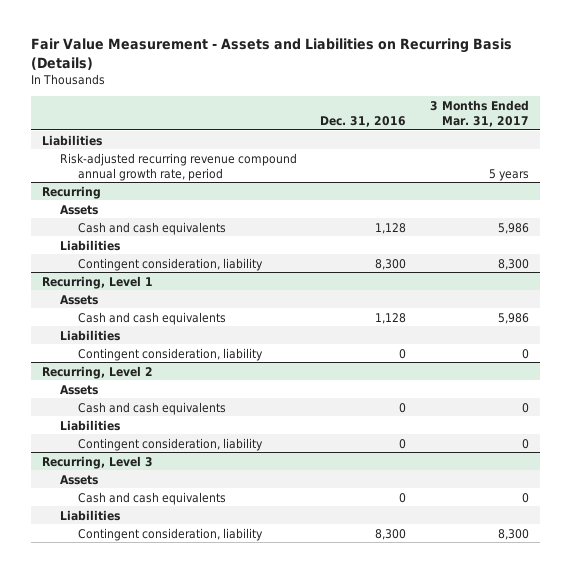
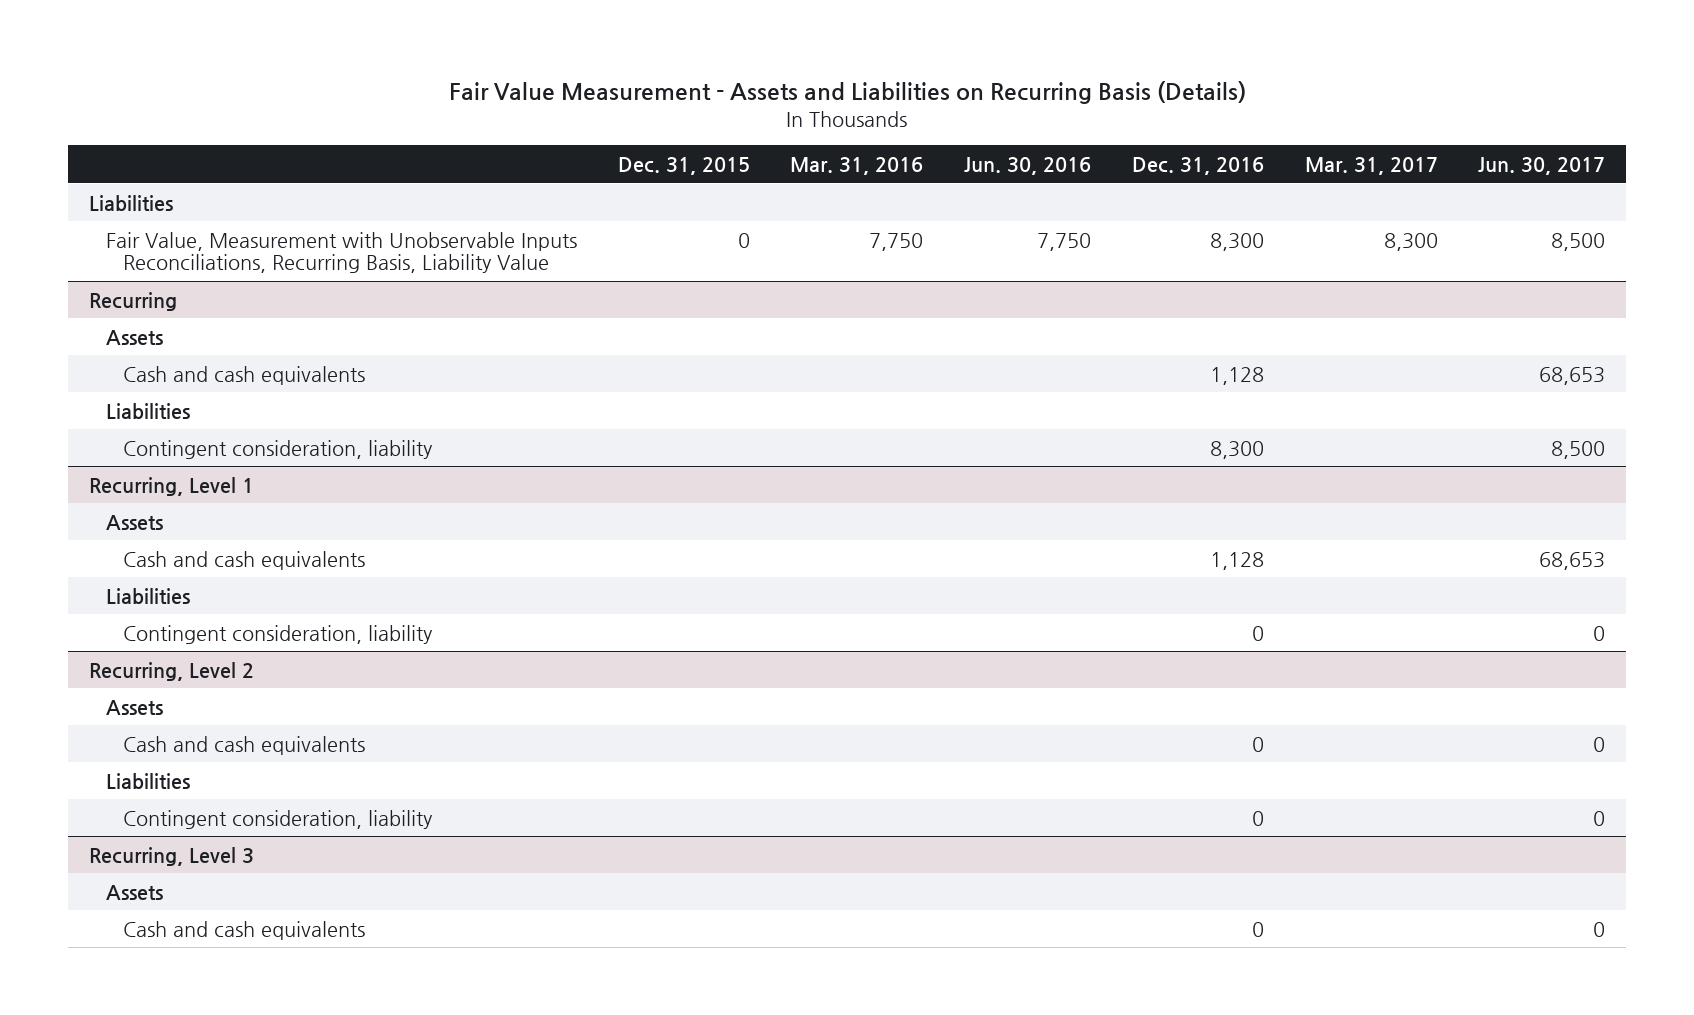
- | Dec. 31, 2016 | 3 Months Ended Mar. 31, 2017
+ | Dec. 31, 2015 | Mar. 31, 2016 | Jun. 30, 2016 | Dec. 31, 2016 | Mar. 31, 2017 | Jun. 30, 2017
- Risk-adjusted recurring revenue compound annual growth rate, period | | 5 years
+ Fair Value, Measurement with Unobservable Inputs Reconciliations, Recurring Basis, Liability Value | 0 | 7,750 | 7,750 | 8,300 | 8,300 | 8,500
@ Recurring, Level 3
- Liabilities
- Contingent consideration, liability | 8,300 | 8,300

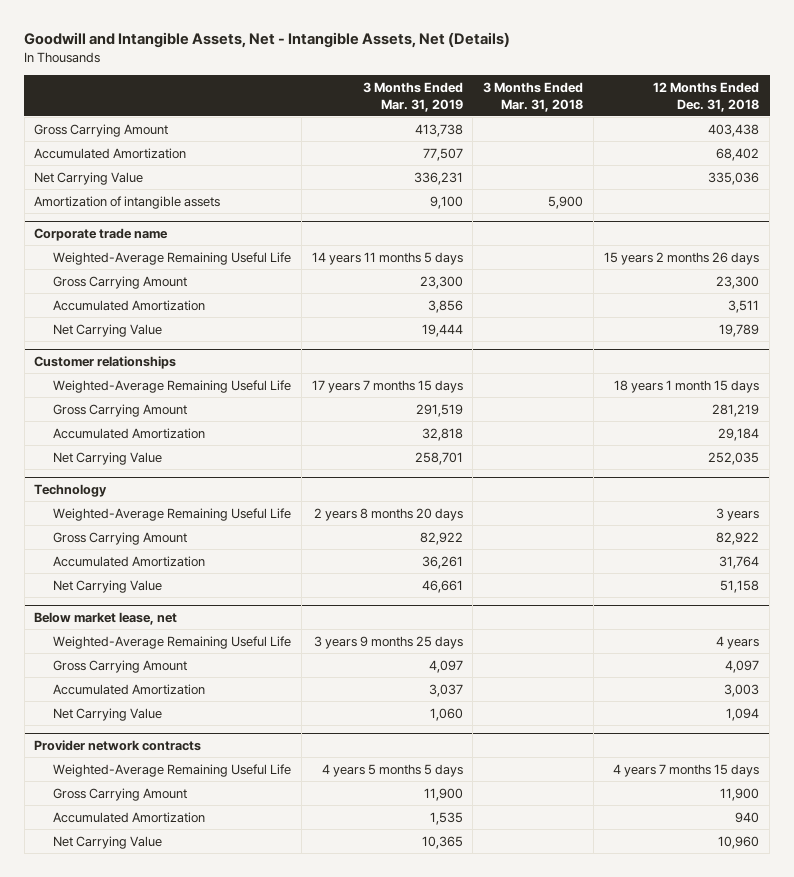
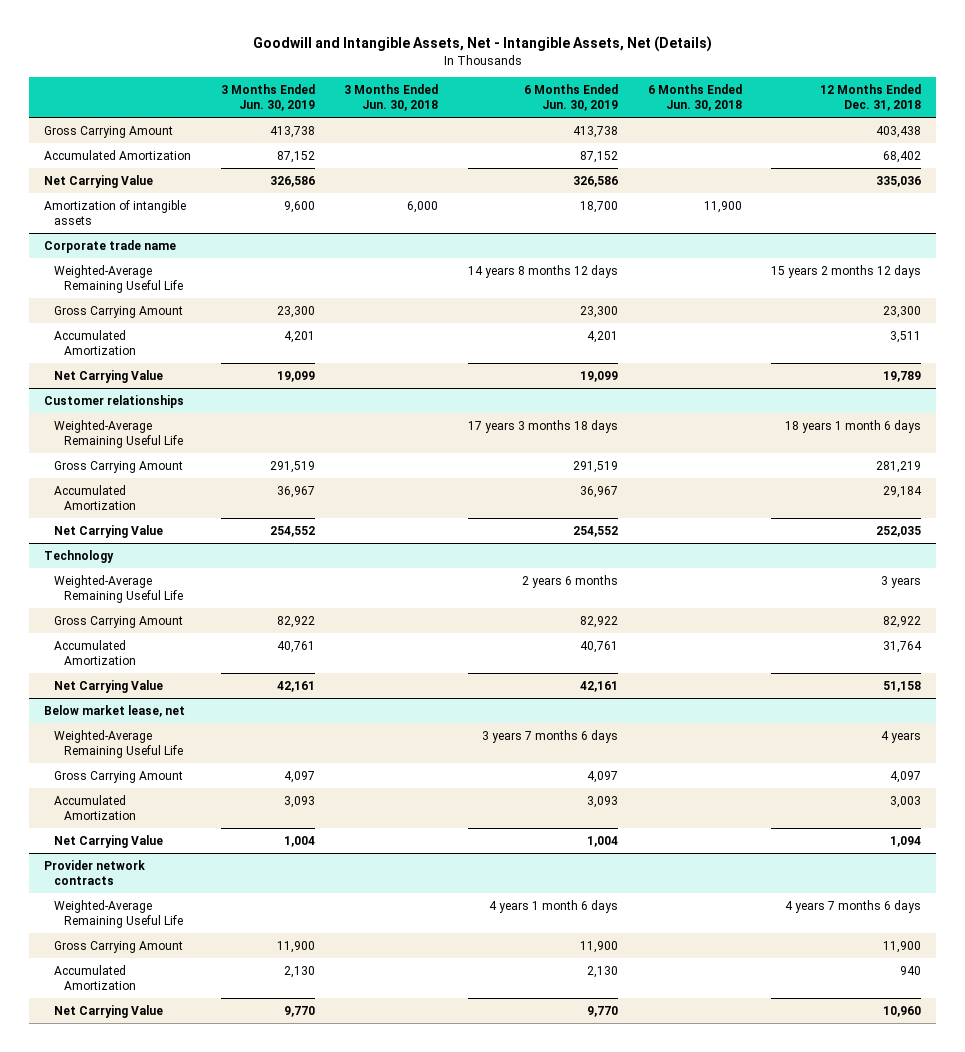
- | 3 Months Ended Mar. 31, 2019 | 3 Months Ended Mar. 31, 2018 | 12 Months Ended Dec. 31, 2018
+ | 3 Months Ended Jun. 30, 2019 | 3 Months Ended Jun. 30, 2018 | 6 Months Ended Jun. 30, 2019 | 6 Months Ended Jun. 30, 2018 | 12 Months Ended Dec. 31, 2018
@ Corporate trade name
- Weighted-Average Remaining Useful Life | 14 years 11 months 5 days | | 15 years 2 months 26 days
+ Weighted-Average Remaining Useful Life | | | 14 years 8 months 12 days | | 15 years 2 months 12 days
@ Customer relationships
- Weighted-Average Remaining Useful Life | 17 years 7 months 15 days | | 18 years 1 month 15 days
+ Weighted-Average Remaining Useful Life | | | 17 years 3 months 18 days | | 18 years 1 month 6 days
@ Provider network contracts
- Weighted-Average Remaining Useful Life | 4 years 5 months 5 days | | 4 years 7 months 15 days
+ Weighted-Average Remaining Useful Life | | | 4 years 1 month 6 days | | 4 years 7 months 6 days

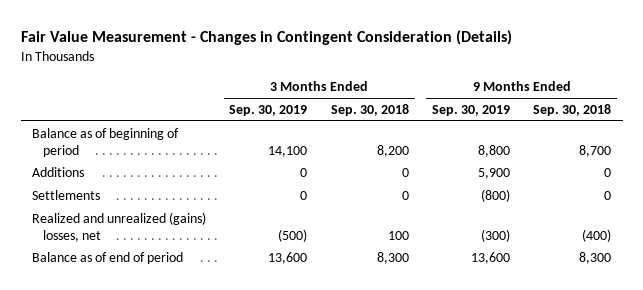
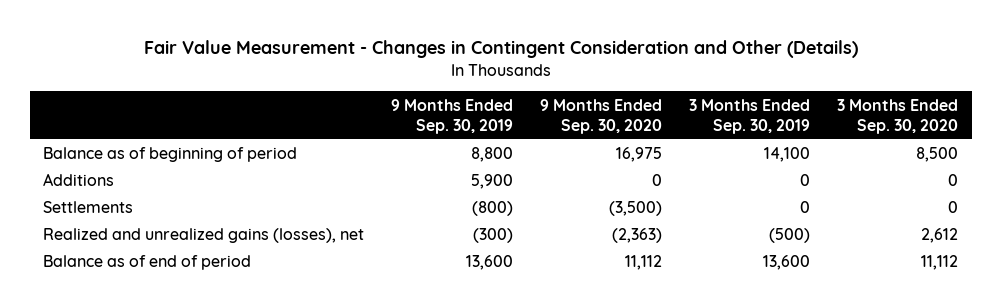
- Fair Value Measurement - Changes in Contingent Consideration (Details)
+ Fair Value Measurement - Changes in Contingent Consideration and Other (Details)
- | 3 Months Ended Sep. 30, 2019 | 3 Months Ended Sep. 30, 2018 | 9 Months Ended Sep. 30, 2019 | 9 Months Ended Sep. 30, 2018
+ | 9 Months Ended Sep. 30, 2019 | 9 Months Ended Sep. 30, 2020 | 3 Months Ended Sep. 30, 2019 | 3 Months Ended Sep. 30, 2020
- Realized and unrealized (gains) losses, net | (500) | 100 | (300) | (400)
+ Realized and unrealized gains (losses), net | (300) | (2,363) | (500) | 2,612

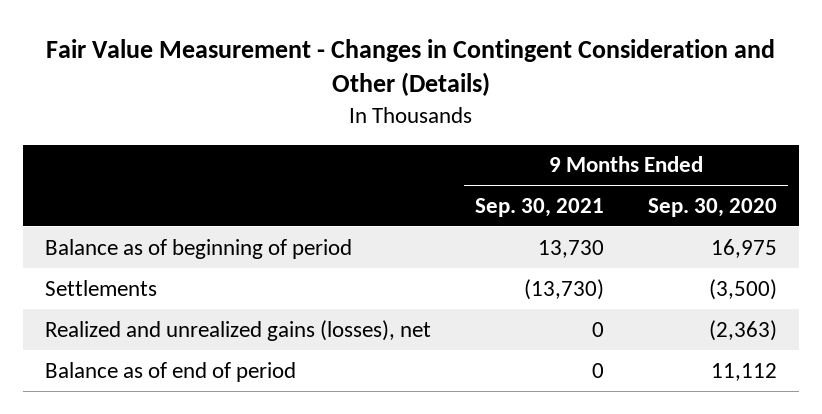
- | 9 Months Ended Sep. 30, 2019 | 9 Months Ended Sep. 30, 2020 | 3 Months Ended Sep. 30, 2019 | 3 Months Ended Sep. 30, 2020
+ | 9 Months Ended Sep. 30, 2021 | 9 Months Ended Sep. 30, 2020
- Additions | 5,900 | 0 | 0 | 0

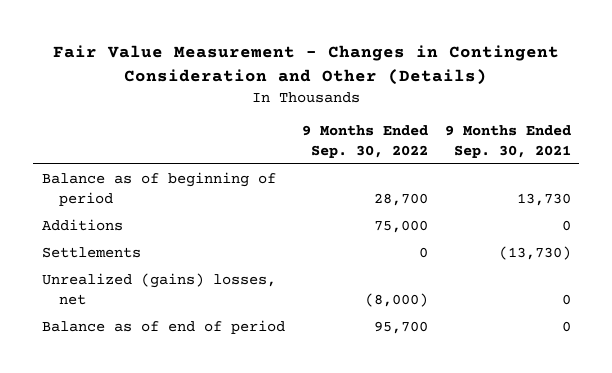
- | 9 Months Ended Sep. 30, 2021 | 9 Months Ended Sep. 30, 2020
+ | 9 Months Ended Sep. 30, 2022 | 9 Months Ended Sep. 30, 2021
+ Additions | 75,000 | 0
- Realized and unrealized gains (losses), net | 0 | (2,363)
+ Unrealized (gains) losses, net | (8,000) | 0

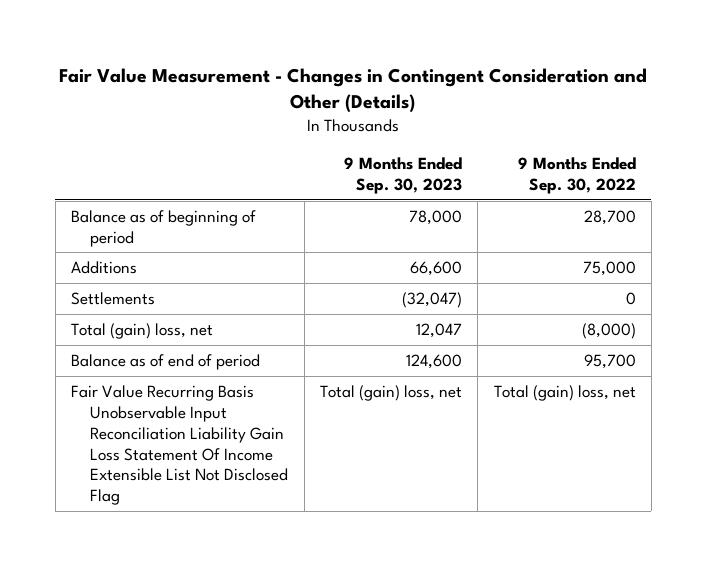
- | 9 Months Ended Sep. 30, 2022 | 9 Months Ended Sep. 30, 2021
+ | 9 Months Ended Sep. 30, 2023 | 9 Months Ended Sep. 30, 2022
- Unrealized (gains) losses, net | (8,000) | 0
+ Total (gain) loss, net | 12,047 | (8,000)
+ Fair Value Recurring Basis Unobservable Input Reconciliation Liability Gain Loss Statement Of Income Extensible List Not Disclosed Flag | Total (gain) loss, net | Total (gain) loss, net

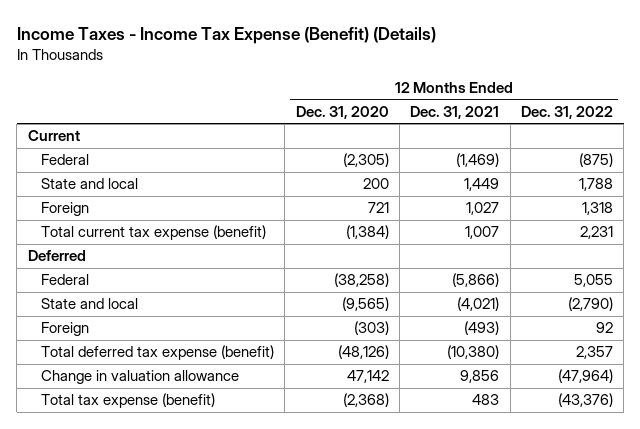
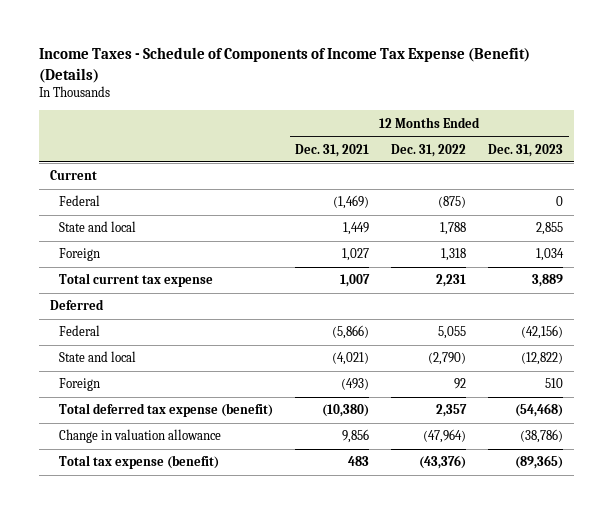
- Income Taxes - Income Tax Expense (Benefit) (Details)
+ Income Taxes - Schedule of Components of Income Tax Expense (Benefit) (Details)
- | 12 Months Ended Dec. 31, 2020 | 12 Months Ended Dec. 31, 2021 | 12 Months Ended Dec. 31, 2022
+ | 12 Months Ended Dec. 31, 2021 | 12 Months Ended Dec. 31, 2022 | 12 Months Ended Dec. 31, 2023
- Total current tax expense (benefit) | (1,384) | 1,007 | 2,231
+ Total current tax expense | 1,007 | 2,231 | 3,889

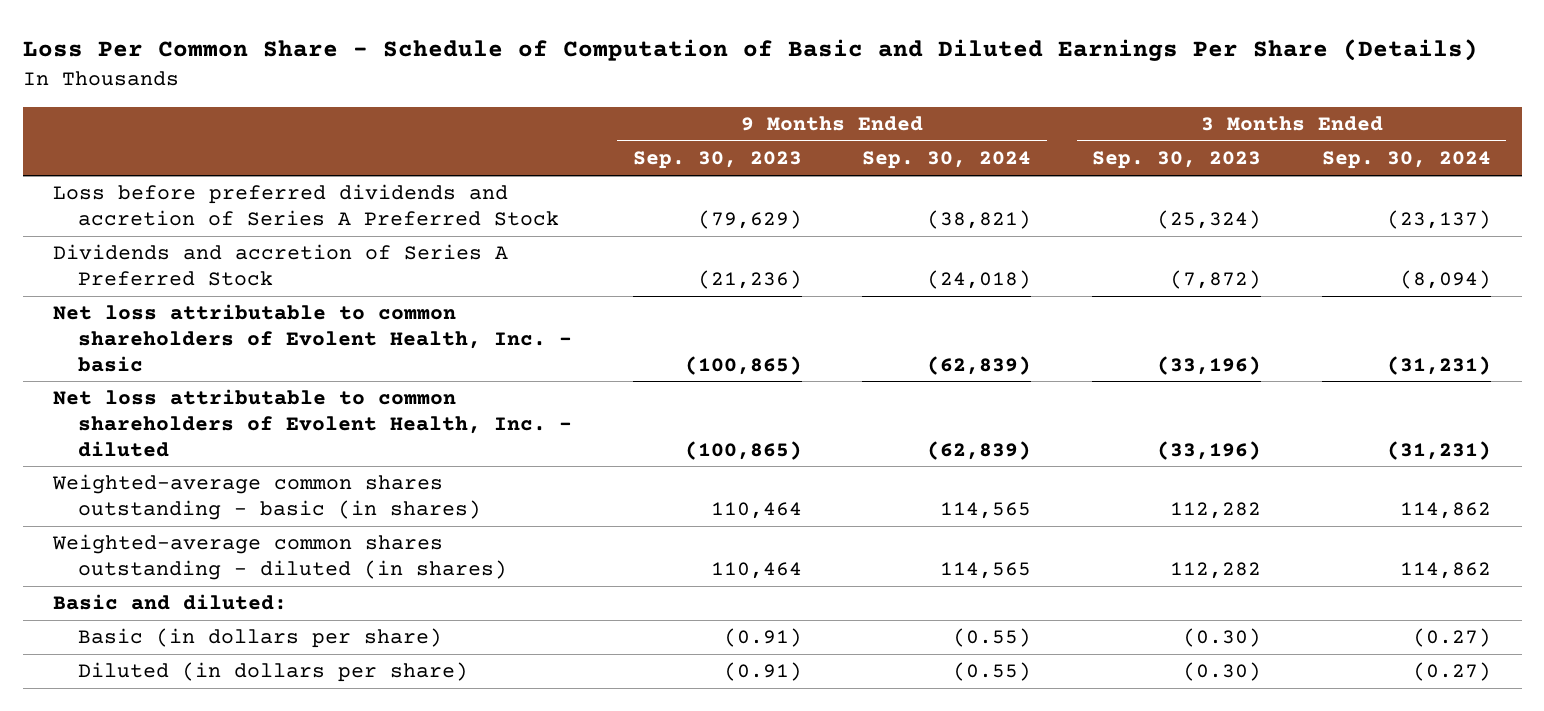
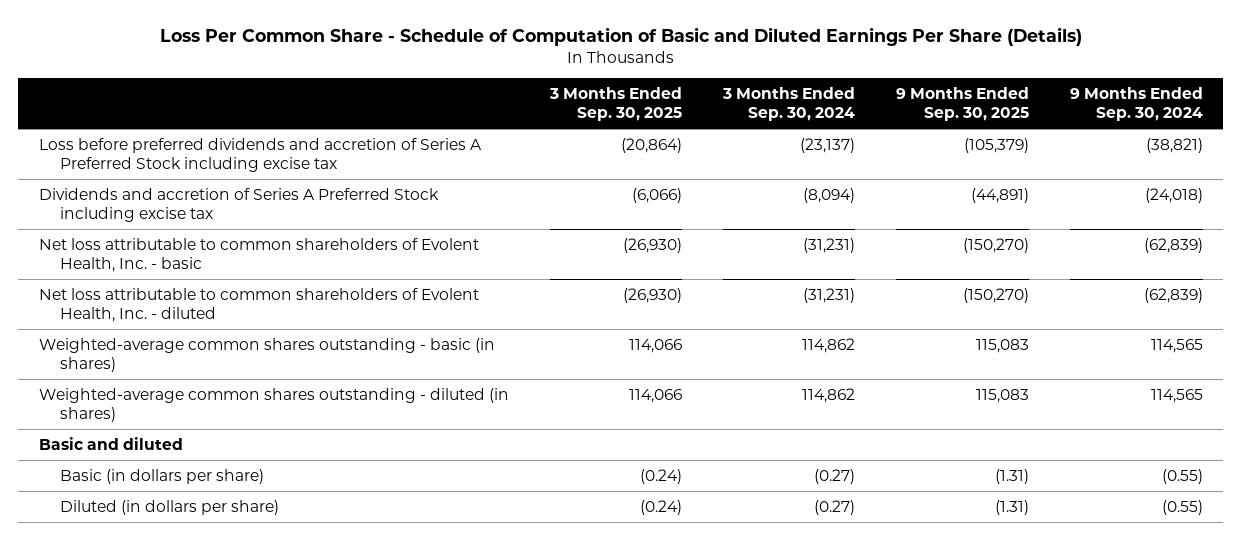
- | 9 Months Ended Sep. 30, 2023 | 9 Months Ended Sep. 30, 2024 | 3 Months Ended Sep. 30, 2023 | 3 Months Ended Sep. 30, 2024
+ | 3 Months Ended Sep. 30, 2025 | 3 Months Ended Sep. 30, 2024 | 9 Months Ended Sep. 30, 2025 | 9 Months Ended Sep. 30, 2024
- Loss before preferred dividends and accretion of Series A Preferred Stock | (79,629) | (38,821) | (25,324) | (23,137)
- Dividends and accretion of Series A Preferred Stock | (21,236) | (24,018) | (7,872) | (8,094)
+ Loss before preferred dividends and accretion of Series A Preferred Stock including excise tax | (20,864) | (23,137) | (105,379) | (38,821)
+ Dividends and accretion of Series A Preferred Stock including excise tax | (6,066) | (8,094) | (44,891) | (24,018)
- Basic and diluted:
+ Basic and diluted

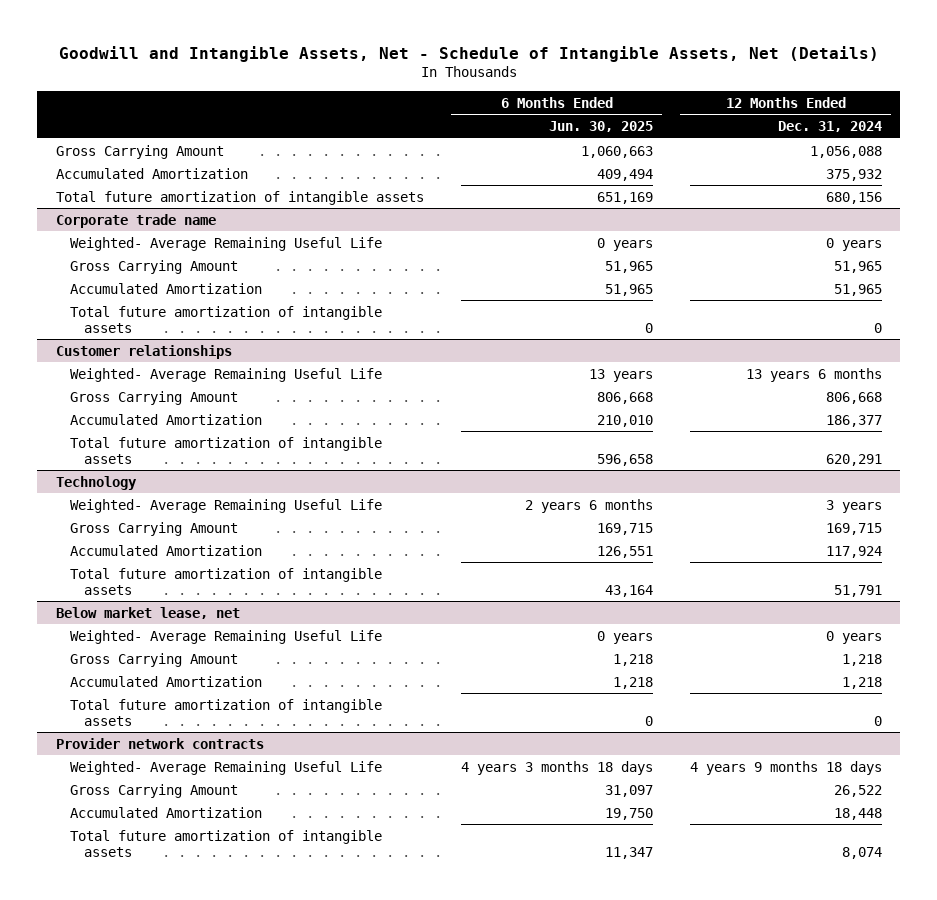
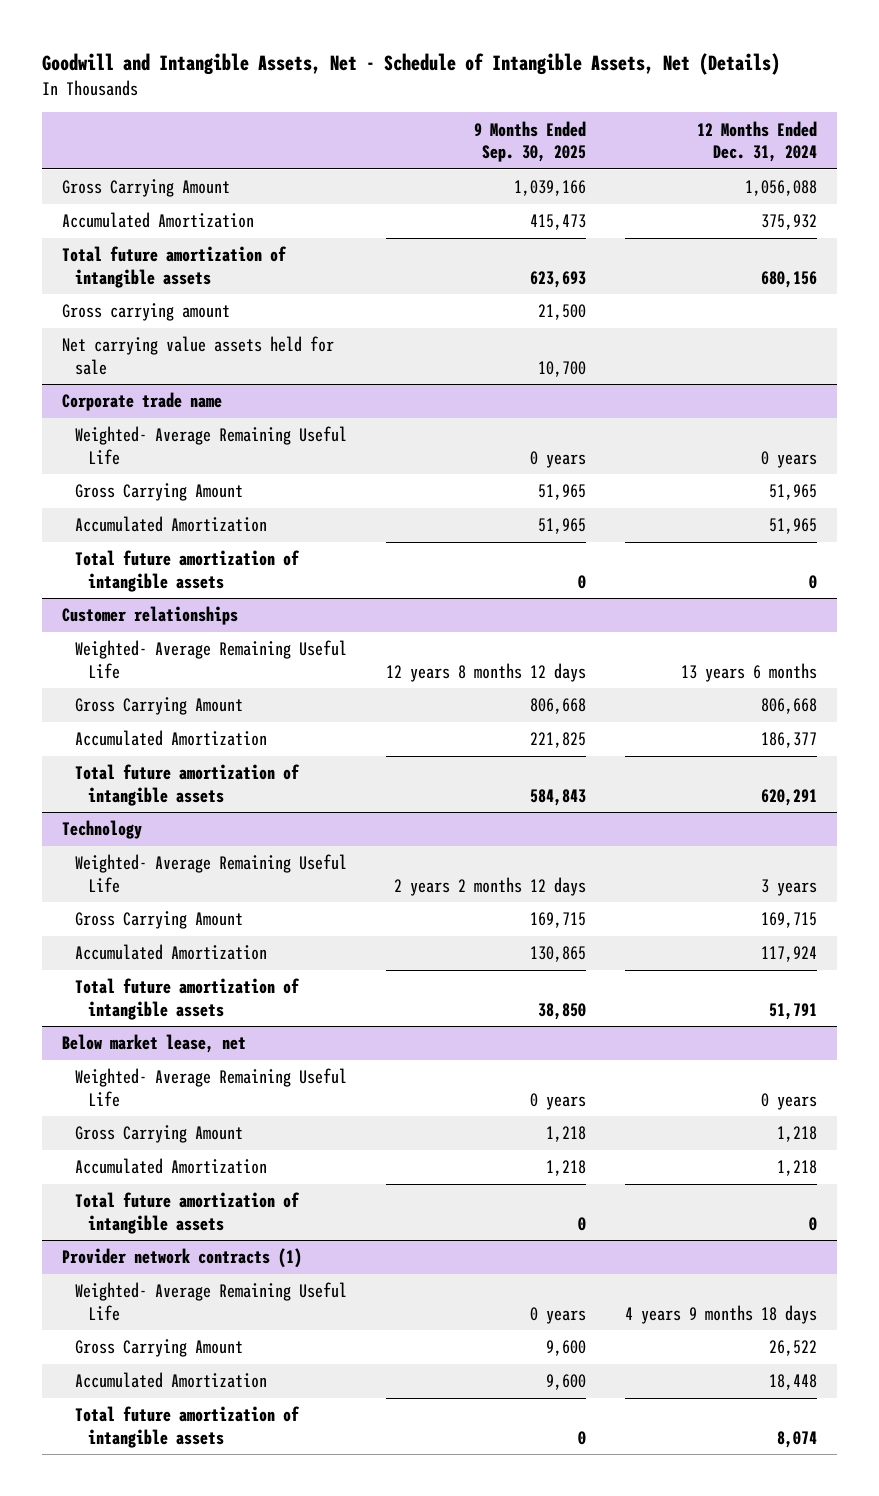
- | 6 Months Ended Jun. 30, 2025 | 12 Months Ended Dec. 31, 2024
+ | 9 Months Ended Sep. 30, 2025 | 12 Months Ended Dec. 31, 2024
+ Gross carrying amount | 21,500 |
+ Net carrying value assets held for sale | 10,700 |
- Provider network contracts
+ Provider network contracts (1)

